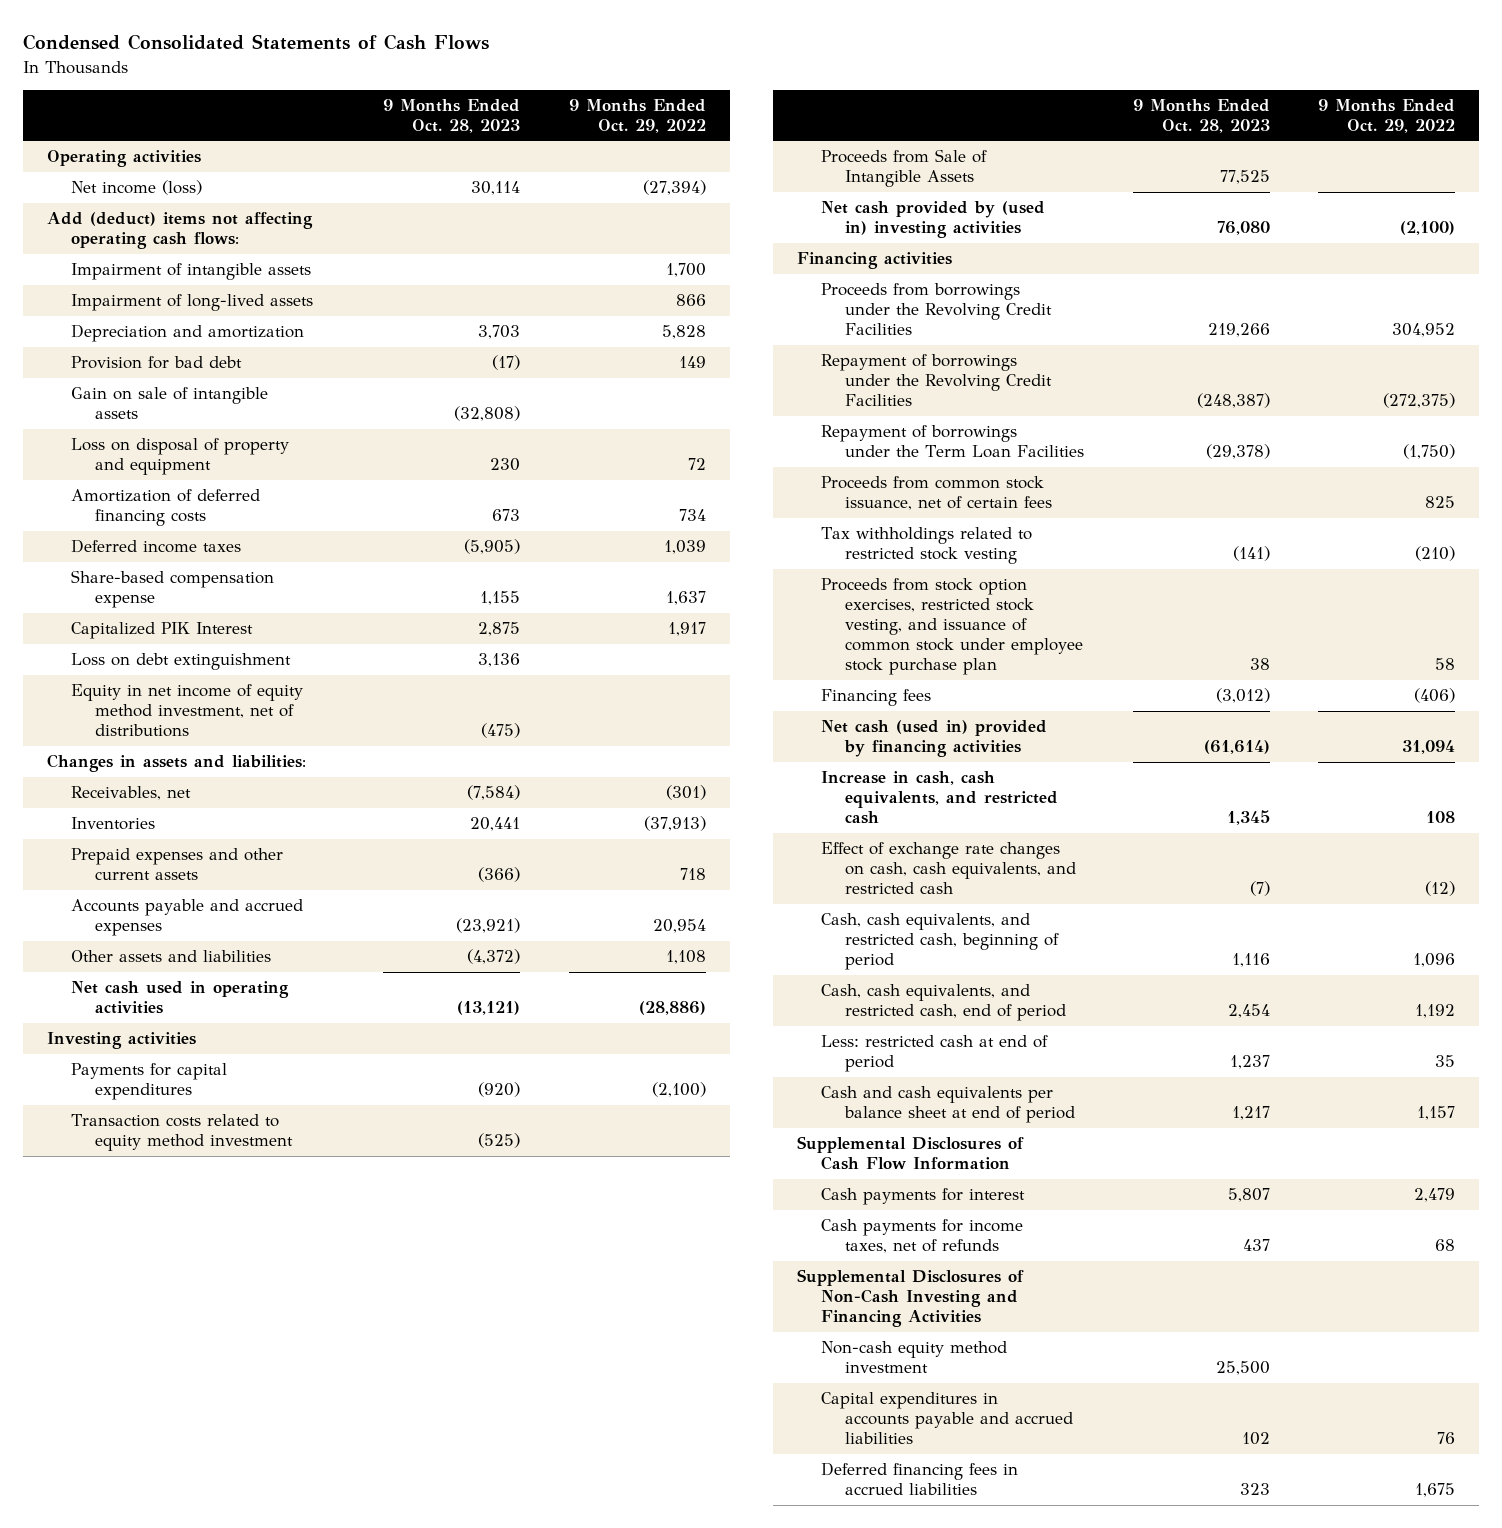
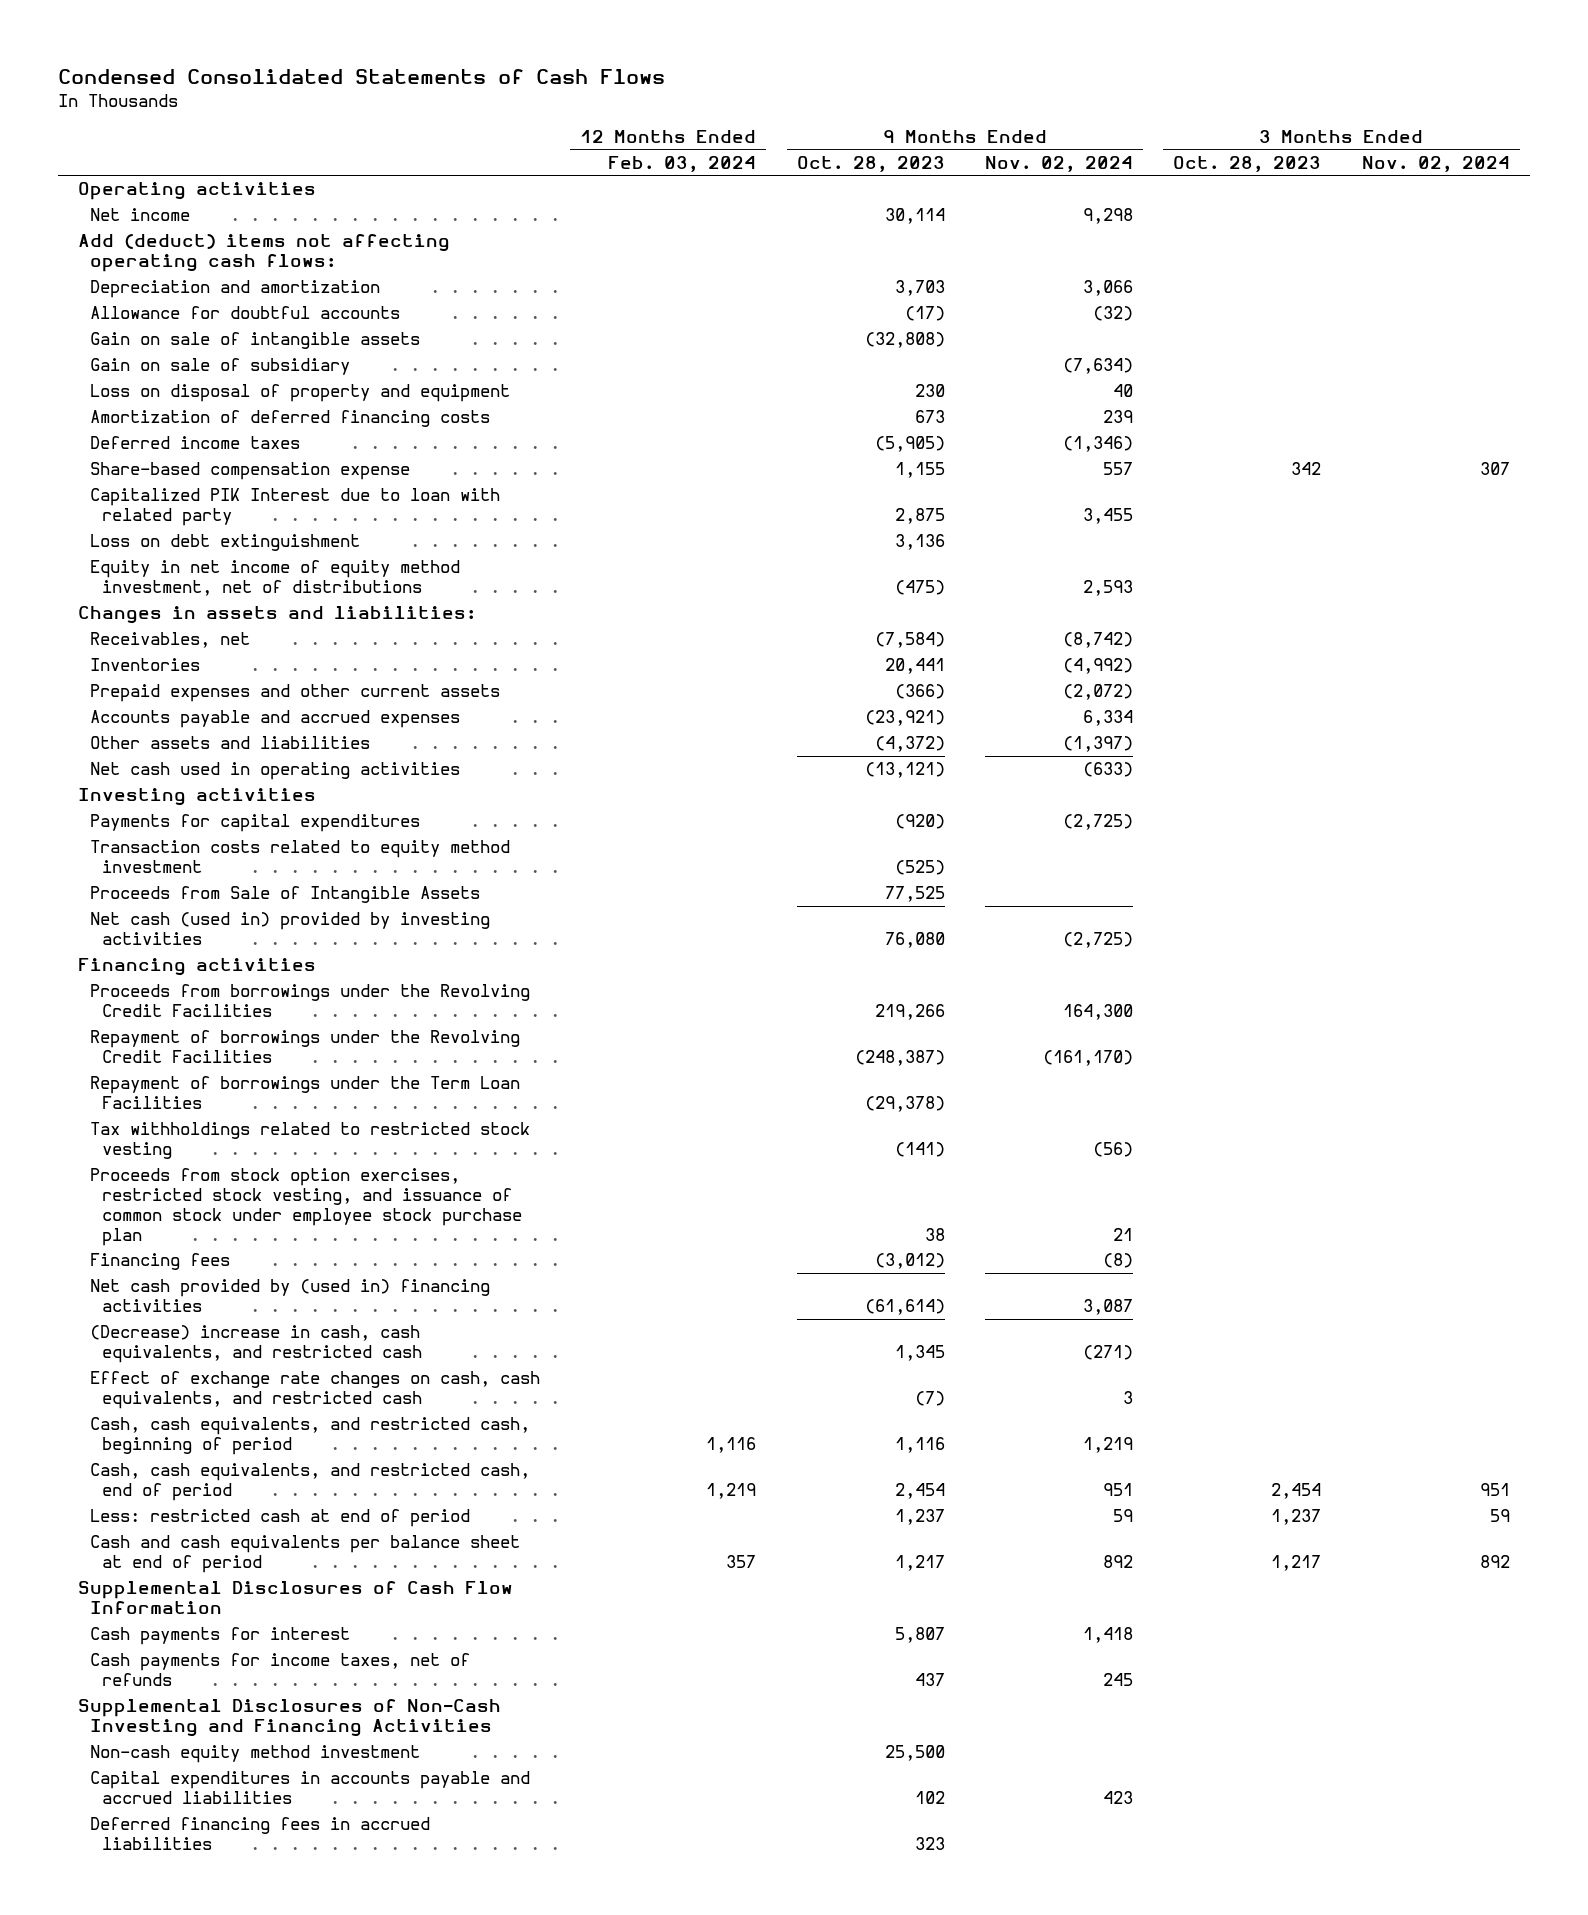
- | 9 Months Ended Oct. 28, 2023 | 9 Months Ended Oct. 29, 2022
+ | 12 Months Ended Feb. 03, 2024 | 9 Months Ended Oct. 28, 2023 | 9 Months Ended Nov. 02, 2024 | 3 Months Ended Oct. 28, 2023 | 3 Months Ended Nov. 02, 2024
- Net income (loss) | 30,114 | (27,394)
+ Net income | | 30,114 | 9,298 | |
- Impairment of intangible assets | | 1,700
- Impairment of long-lived assets | | 866
- Provision for bad debt | (17) | 149
+ Allowance for doubtful accounts | | (17) | (32) | |
+ Gain on sale of subsidiary | | | (7,634) | |
- Capitalized PIK Interest | 2,875 | 1,917
+ Capitalized PIK Interest due to loan with related party | | 2,875 | 3,455 | |
- Net cash provided by (used in) investing activities | 76,080 | (2,100)
+ Net cash (used in) provided by investing activities | | 76,080 | (2,725) | |
- Proceeds from common stock issuance, net of certain fees | | 825
- Net cash (used in) provided by financing activities | (61,614) | 31,094
- Increase in cash, cash equivalents, and restricted cash | 1,345 | 108
+ Net cash provided by (used in) financing activities | | (61,614) | 3,087 | |
+ (Decrease) increase in cash, cash equivalents, and restricted cash | | 1,345 | (271) | |

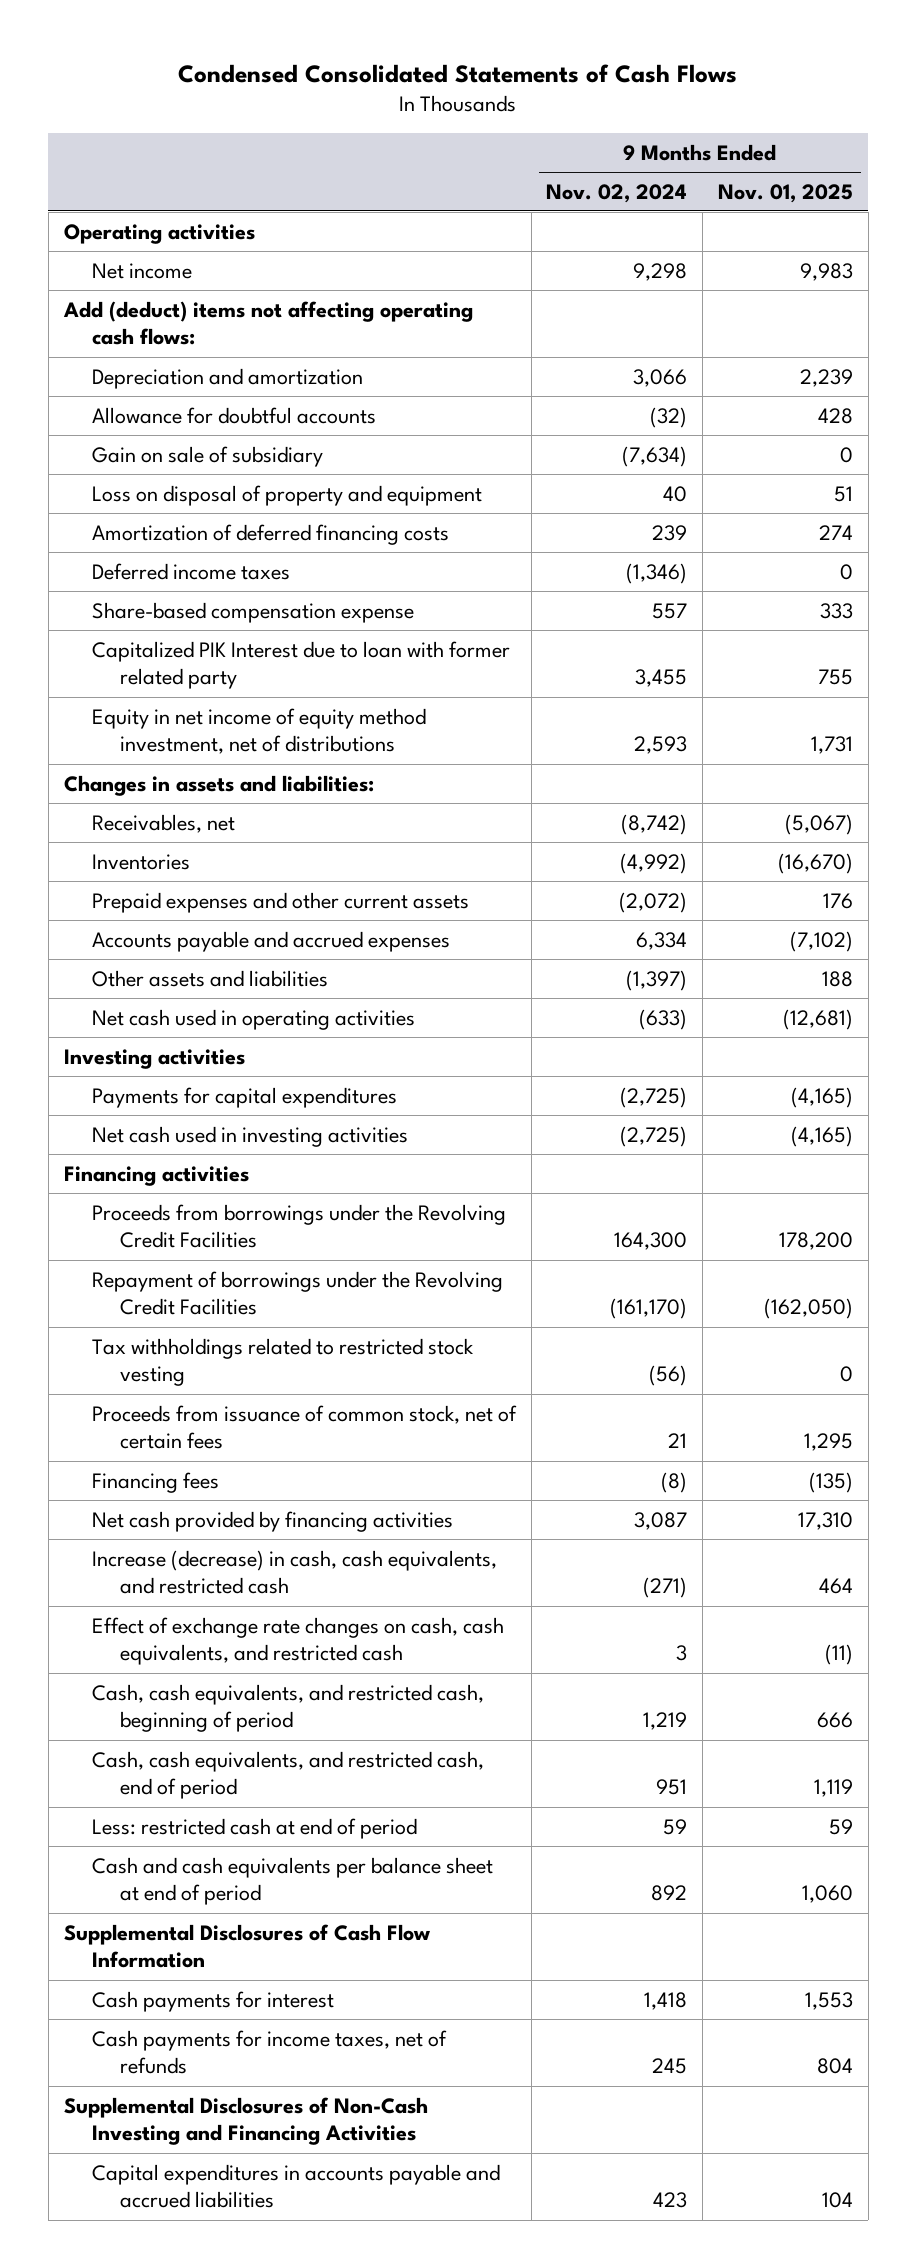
- | 12 Months Ended Feb. 03, 2024 | 9 Months Ended Oct. 28, 2023 | 9 Months Ended Nov. 02, 2024 | 3 Months Ended Oct. 28, 2023 | 3 Months Ended Nov. 02, 2024
+ | 9 Months Ended Nov. 02, 2024 | 9 Months Ended Nov. 01, 2025
- Gain on sale of intangible assets | | (32,808) | | |
- Capitalized PIK Interest due to loan with related party | | 2,875 | 3,455 | |
- Loss on debt extinguishment | | 3,136 | | |
+ Capitalized PIK Interest due to loan with former related party | 3,455 | 755
- Transaction costs related to equity method investment | | (525) | | |
- Proceeds from Sale of Intangible Assets | | 77,525 | | |
- Net cash (used in) provided by investing activities | | 76,080 | (2,725) | |
+ Net cash used in investing activities | (2,725) | (4,165)
- Repayment of borrowings under the Term Loan Facilities | | (29,378) | | |
- Proceeds from stock option exercises, restricted stock vesting, and issuance of common stock under employee stock purchase plan | | 38 | 21 | |
+ Proceeds from issuance of common stock, net of certain fees | 21 | 1,295
- Net cash provided by (used in) financing activities | | (61,614) | 3,087 | |
- (Decrease) increase in cash, cash equivalents, and restricted cash | | 1,345 | (271) | |
+ Net cash provided by financing activities | 3,087 | 17,310
+ Increase (decrease) in cash, cash equivalents, and restricted cash | (271) | 464
- Non-cash equity method investment | | 25,500 | | |
- Deferred financing fees in accrued liabilities | | 323 | | |

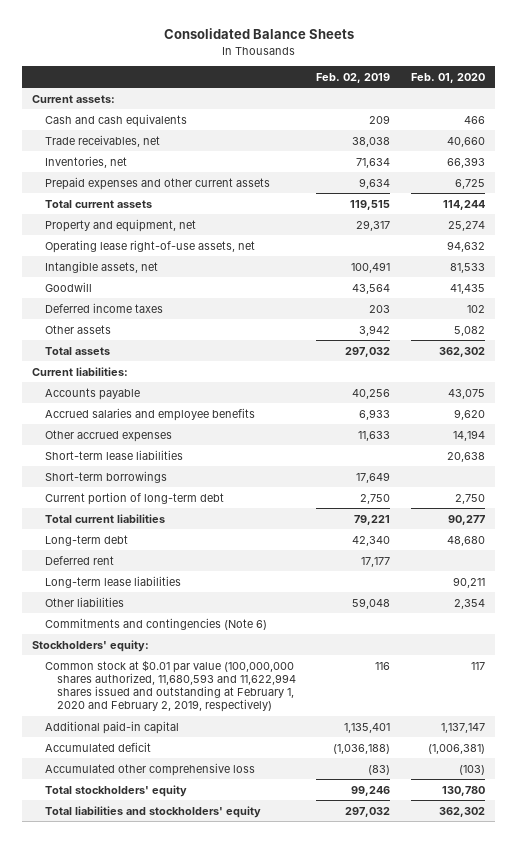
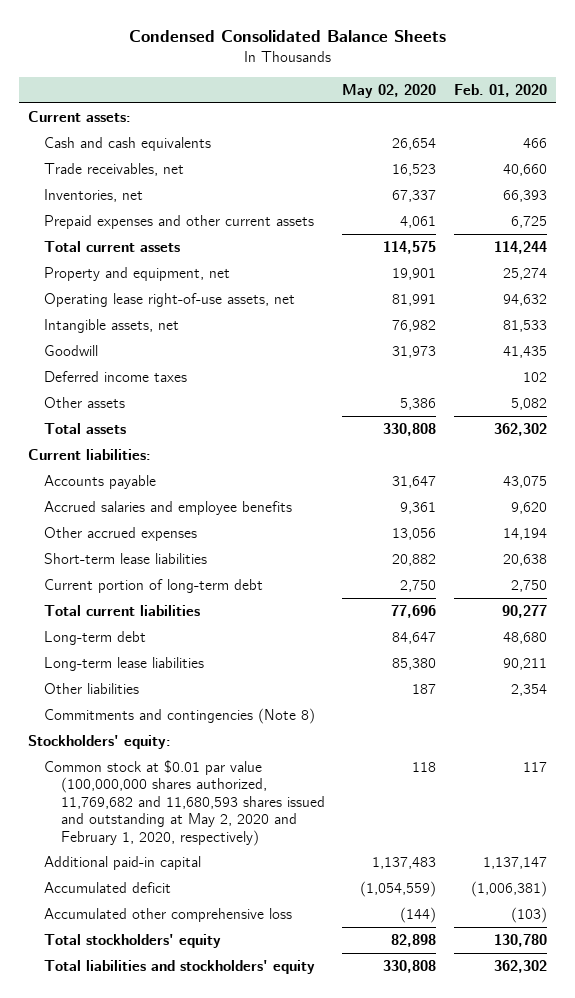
- Consolidated Balance Sheets
+ Condensed Consolidated Balance Sheets
- | Feb. 02, 2019 | Feb. 01, 2020
+ | May 02, 2020 | Feb. 01, 2020
- Short-term borrowings | 17,649 |
- Deferred rent | 17,177 |
- Commitments and contingencies (Note 6)
+ Commitments and contingencies (Note 8)
- Common stock at $0.01 par value (100,000,000 shares authorized, 11,680,593 and 11,622,994 shares issued and outstanding at February 1, 2020 and February 2, 2019, respectively) | 116 | 117
+ Common stock at $0.01 par value (100,000,000 shares authorized, 11,769,682 and 11,680,593 shares issued and outstanding at May 2, 2020 and February 1, 2020, respectively) | 118 | 117

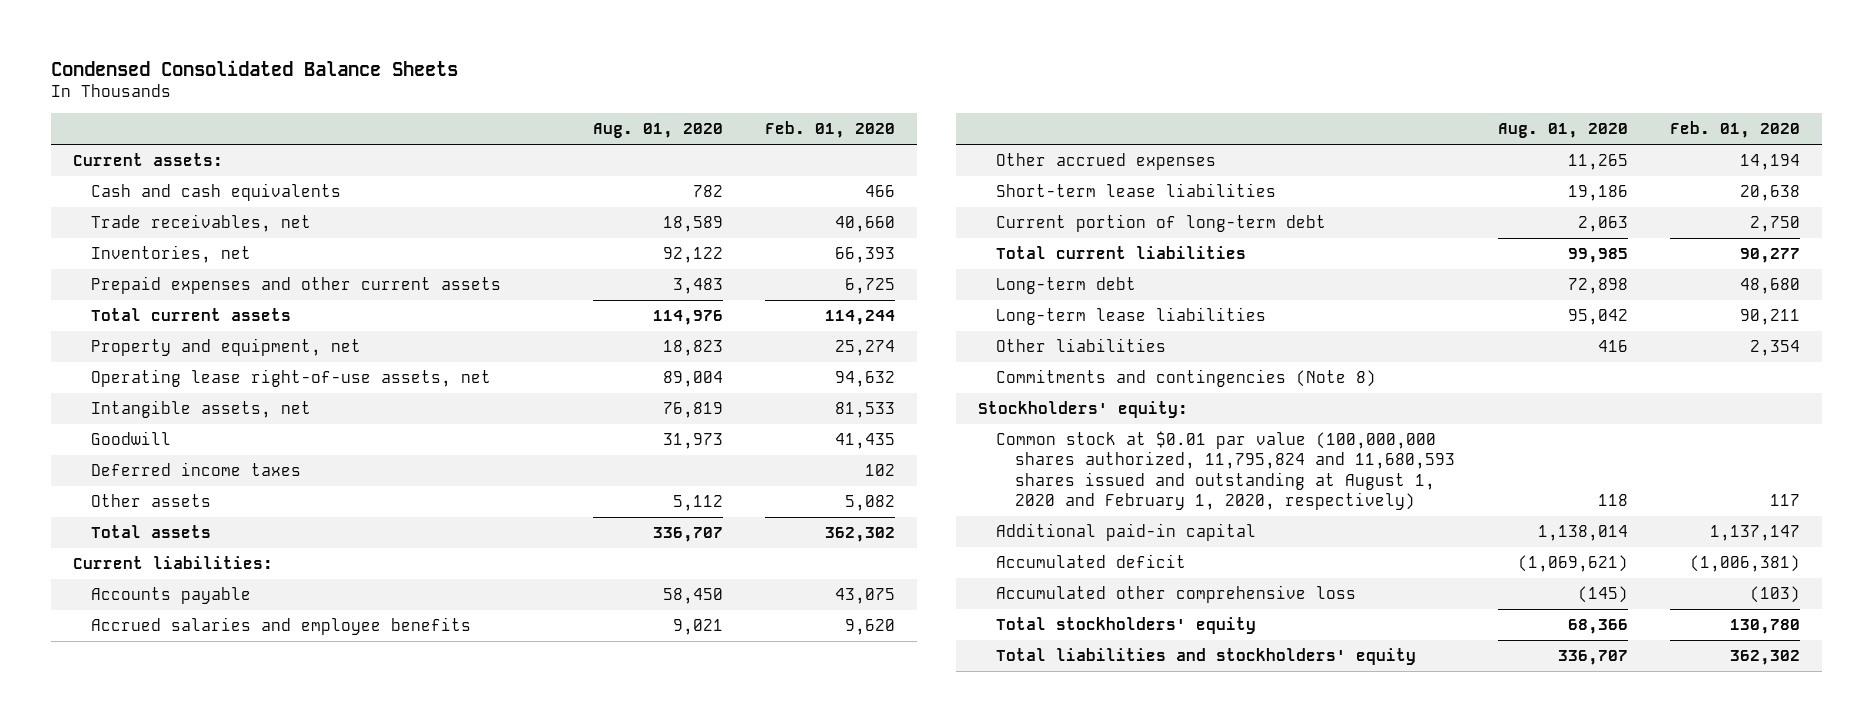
- | May 02, 2020 | Feb. 01, 2020
+ | Aug. 01, 2020 | Feb. 01, 2020
- Common stock at $0.01 par value (100,000,000 shares authorized, 11,769,682 and 11,680,593 shares issued and outstanding at May 2, 2020 and February 1, 2020, respectively) | 118 | 117
+ Common stock at $0.01 par value (100,000,000 shares authorized, 11,795,824 and 11,680,593 shares issued and outstanding at August 1, 2020 and February 1, 2020, respectively) | 118 | 117

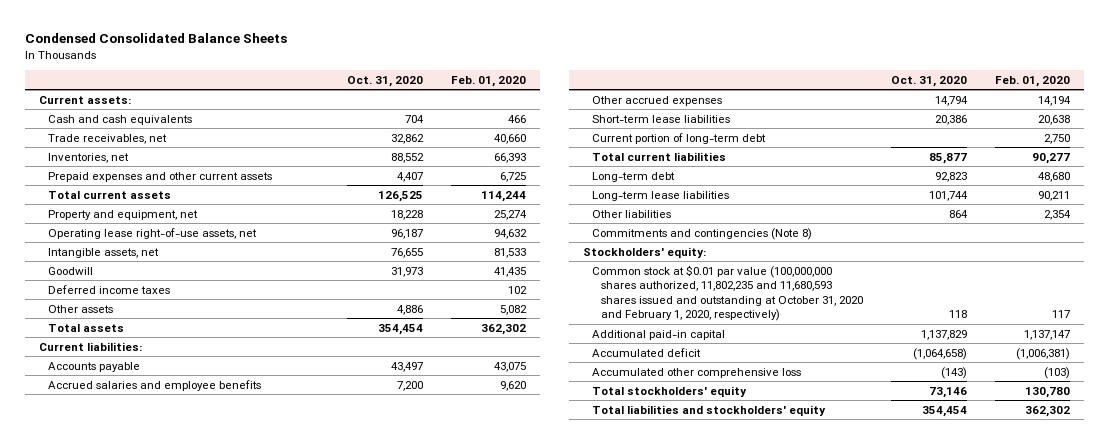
- | Aug. 01, 2020 | Feb. 01, 2020
+ | Oct. 31, 2020 | Feb. 01, 2020
- Common stock at $0.01 par value (100,000,000 shares authorized, 11,795,824 and 11,680,593 shares issued and outstanding at August 1, 2020 and February 1, 2020, respectively) | 118 | 117
+ Common stock at $0.01 par value (100,000,000 shares authorized, 11,802,235 and 11,680,593 shares issued and outstanding at October 31, 2020 and February 1, 2020, respectively) | 118 | 117

